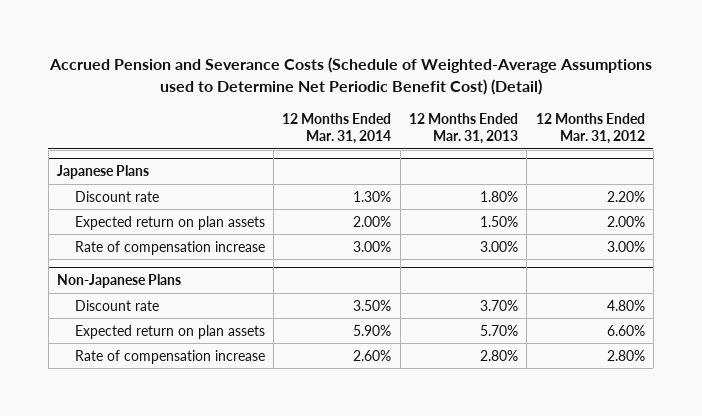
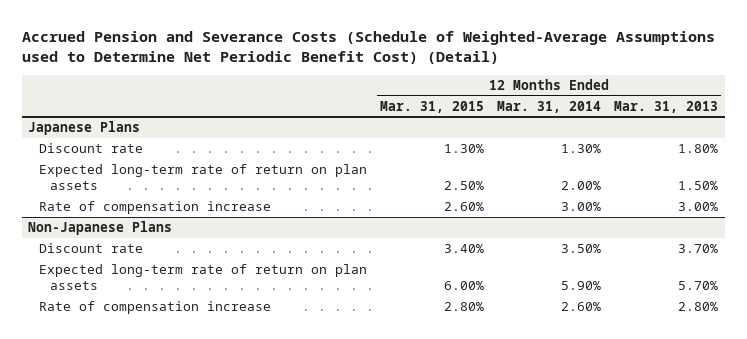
- | 12 Months Ended Mar. 31, 2014 | 12 Months Ended Mar. 31, 2013 | 12 Months Ended Mar. 31, 2012
+ | 12 Months Ended Mar. 31, 2015 | 12 Months Ended Mar. 31, 2014 | 12 Months Ended Mar. 31, 2013
@ Japanese Plans
- Expected return on plan assets | 2.00% | 1.50% | 2.00%
+ Expected long-term rate of return on plan assets | 2.50% | 2.00% | 1.50%
@ Non-Japanese Plans
- Expected return on plan assets | 5.90% | 5.70% | 6.60%
+ Expected long-term rate of return on plan assets | 6.00% | 5.90% | 5.70%

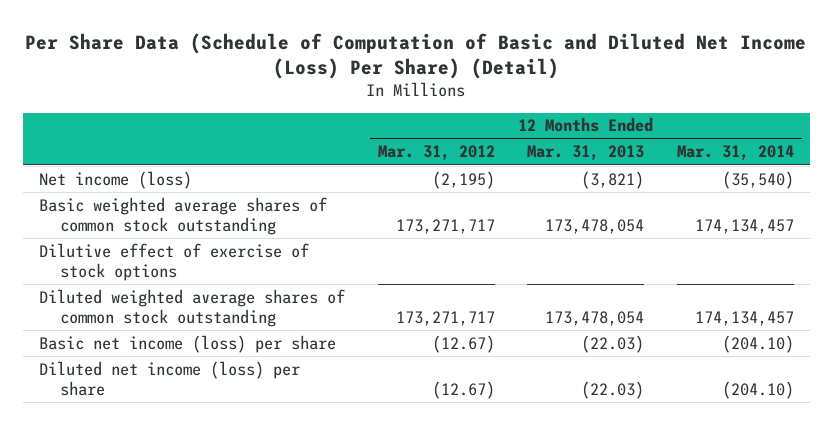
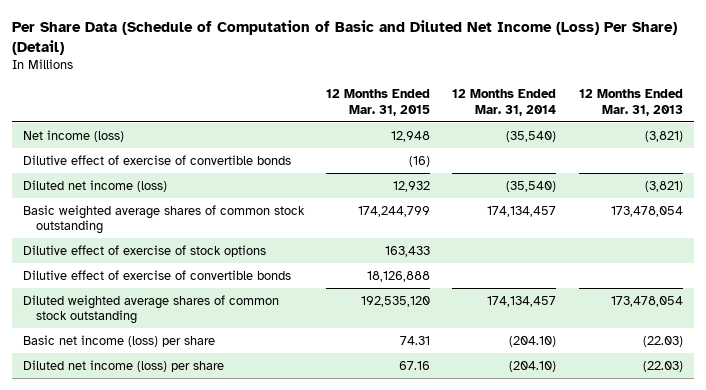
- | 12 Months Ended Mar. 31, 2012 | 12 Months Ended Mar. 31, 2013 | 12 Months Ended Mar. 31, 2014
+ | 12 Months Ended Mar. 31, 2015 | 12 Months Ended Mar. 31, 2014 | 12 Months Ended Mar. 31, 2013
+ Dilutive effect of exercise of convertible bonds | (16) | |
+ Diluted net income (loss) | 12,932 | (35,540) | (3,821)
+ Dilutive effect of exercise of convertible bonds | 18,126,888 | |

